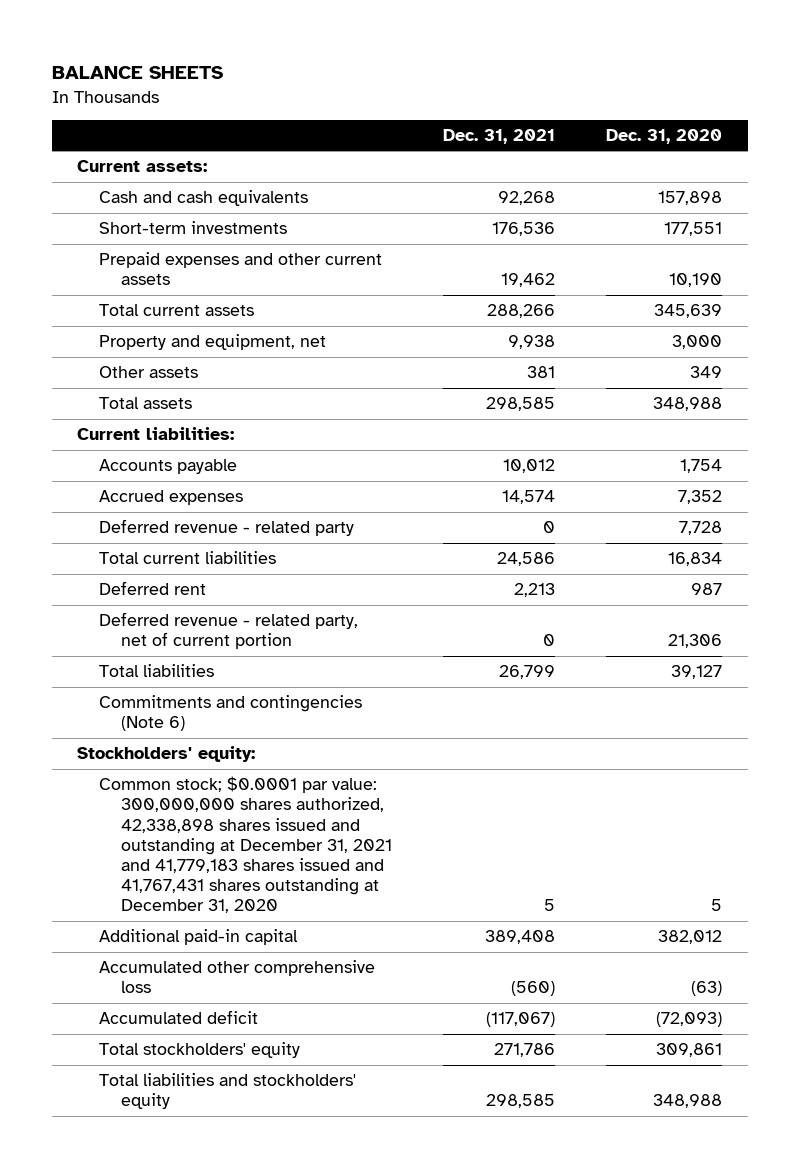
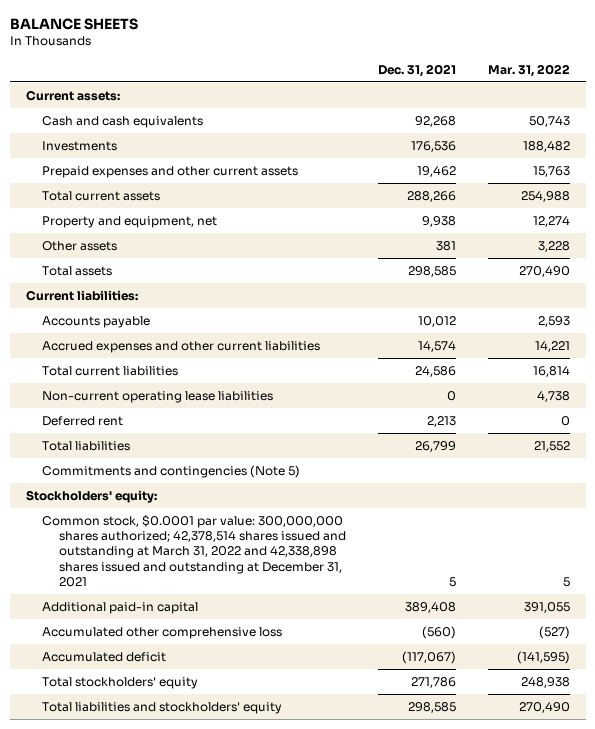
- | Dec. 31, 2021 | Dec. 31, 2020
+ | Dec. 31, 2021 | Mar. 31, 2022
- Short-term investments | 176,536 | 177,551
+ Investments | 176,536 | 188,482
- Accrued expenses | 14,574 | 7,352
- Deferred revenue - related party | 0 | 7,728
+ Accrued expenses and other current liabilities | 14,574 | 14,221
+ Non-current operating lease liabilities | 0 | 4,738
- Deferred revenue - related party, net of current portion | 0 | 21,306
- Commitments and contingencies (Note 6)
+ Commitments and contingencies (Note 5)
- Common stock; $0.0001 par value: 300,000,000 shares authorized, 42,338,898 shares issued and outstanding at December 31, 2021 and 41,779,183 shares issued and 41,767,431 shares outstanding at December 31, 2020 | 5 | 5
+ Common stock, $0.0001 par value: 300,000,000 shares authorized; 42,378,514 shares issued and outstanding at March 31, 2022 and 42,338,898 shares issued and outstanding at December 31, 2021 | 5 | 5

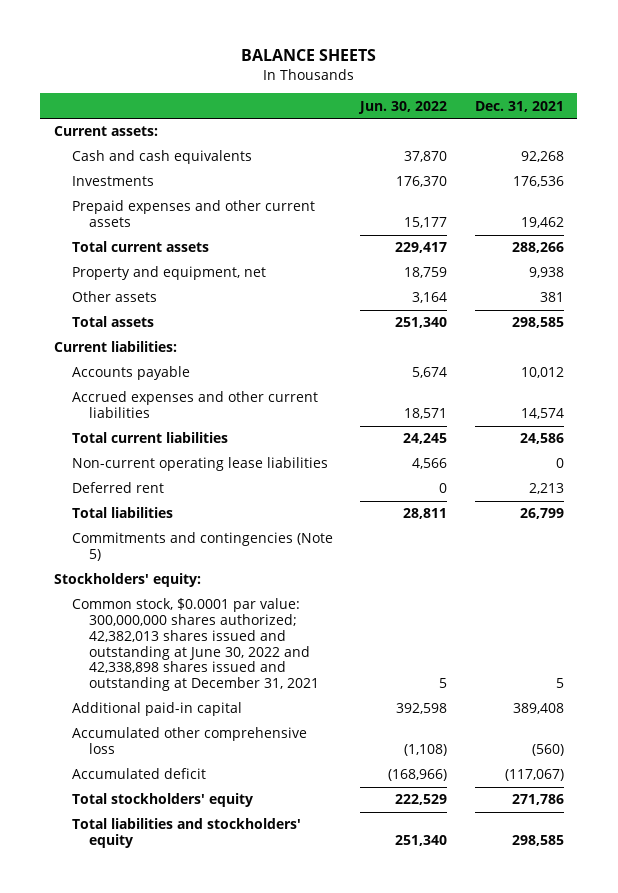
- | Dec. 31, 2021 | Mar. 31, 2022
+ | Jun. 30, 2022 | Dec. 31, 2021
- Common stock, $0.0001 par value: 300,000,000 shares authorized; 42,378,514 shares issued and outstanding at March 31, 2022 and 42,338,898 shares issued and outstanding at December 31, 2021 | 5 | 5
+ Common stock, $0.0001 par value: 300,000,000 shares authorized; 42,382,013 shares issued and outstanding at June 30, 2022 and 42,338,898 shares issued and outstanding at December 31, 2021 | 5 | 5

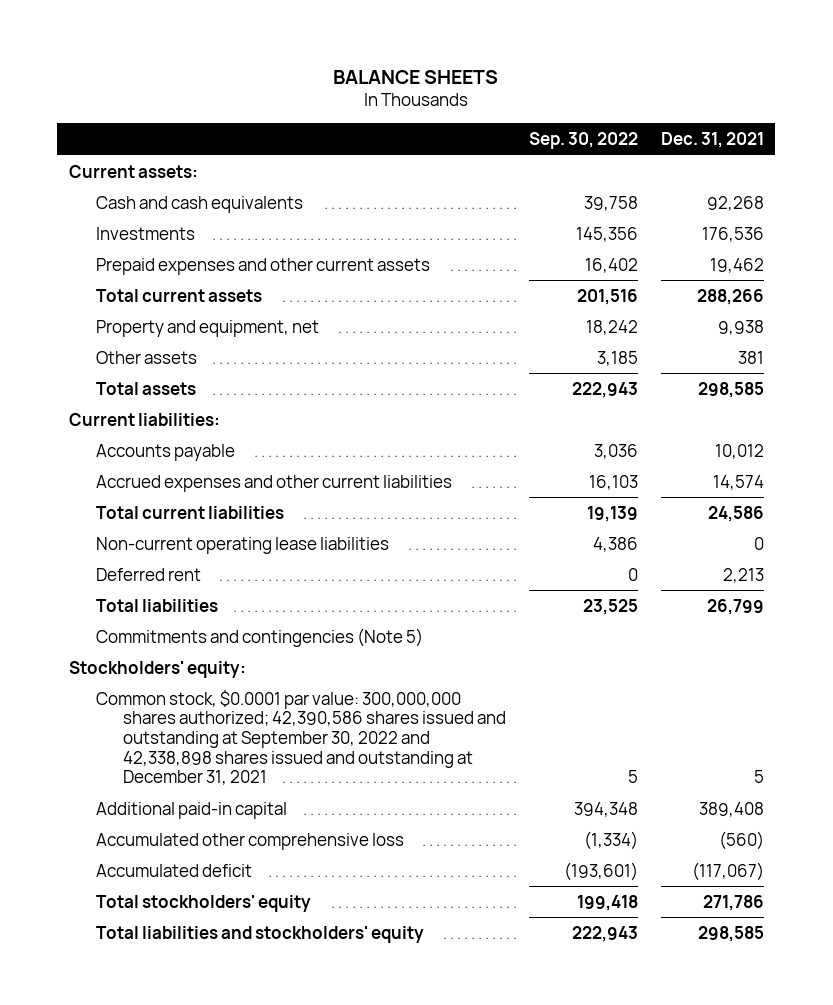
- | Jun. 30, 2022 | Dec. 31, 2021
+ | Sep. 30, 2022 | Dec. 31, 2021
- Common stock, $0.0001 par value: 300,000,000 shares authorized; 42,382,013 shares issued and outstanding at June 30, 2022 and 42,338,898 shares issued and outstanding at December 31, 2021 | 5 | 5
+ Common stock, $0.0001 par value: 300,000,000 shares authorized; 42,390,586 shares issued and outstanding at September 30, 2022 and 42,338,898 shares issued and outstanding at December 31, 2021 | 5 | 5

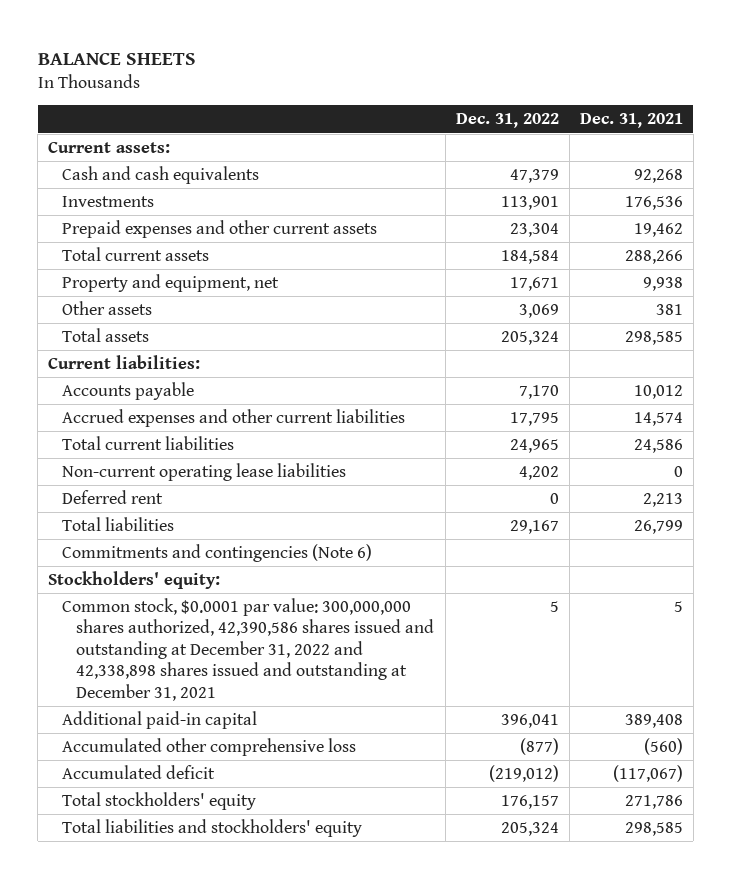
- | Sep. 30, 2022 | Dec. 31, 2021
+ | Dec. 31, 2022 | Dec. 31, 2021
- Commitments and contingencies (Note 5)
+ Commitments and contingencies (Note 6)
- Common stock, $0.0001 par value: 300,000,000 shares authorized; 42,390,586 shares issued and outstanding at September 30, 2022 and 42,338,898 shares issued and outstanding at December 31, 2021 | 5 | 5
+ Common stock, $0.0001 par value: 300,000,000 shares authorized, 42,390,586 shares issued and outstanding at December 31, 2022 and 42,338,898 shares issued and outstanding at December 31, 2021 | 5 | 5

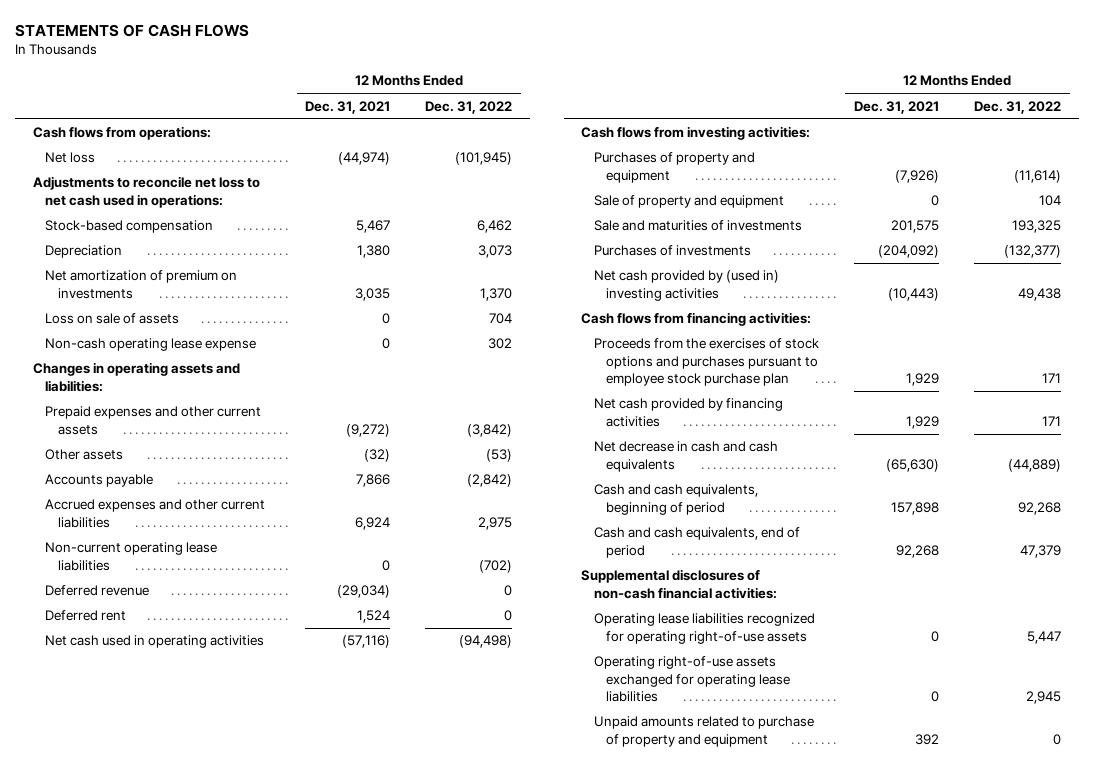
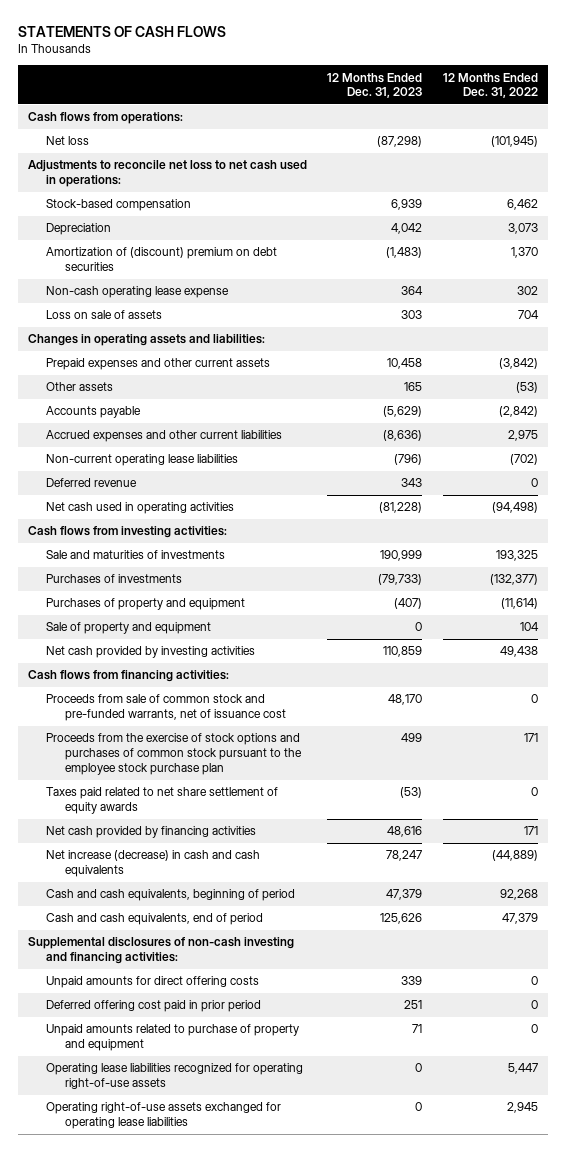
- | 12 Months Ended Dec. 31, 2021 | 12 Months Ended Dec. 31, 2022
+ | 12 Months Ended Dec. 31, 2023 | 12 Months Ended Dec. 31, 2022
- Net amortization of premium on investments | 3,035 | 1,370
+ Amortization of (discount) premium on debt securities | (1,483) | 1,370
moved down: Loss on sale of assets | 303 | 704
- Deferred rent | 1,524 | 0
- Net cash provided by (used in) investing activities | (10,443) | 49,438
moved down: Purchases of property and equipment | (407) | (11,614)
moved down: Sale of property and equipment | 0 | 104
+ Net cash provided by investing activities | 110,859 | 49,438
- Proceeds from the exercises of stock options and purchases pursuant to employee stock purchase plan | 1,929 | 171
+ Proceeds from sale of common stock and pre-funded warrants, net of issuance cost | 48,170 | 0
+ Proceeds from the exercise of stock options and purchases of common stock pursuant to the employee stock purchase plan | 499 | 171
+ Taxes paid related to net share settlement of equity awards | (53) | 0
- Net decrease in cash and cash equivalents | (65,630) | (44,889)
+ Net increase (decrease) in cash and cash equivalents | 78,247 | (44,889)
- Supplemental disclosures of non-cash financial activities:
+ Supplemental disclosures of non-cash investing and financing activities:
+ Unpaid amounts for direct offering costs | 339 | 0
+ Deferred offering cost paid in prior period | 251 | 0
moved up: Unpaid amounts related to purchase of property and equipment | 71 | 0

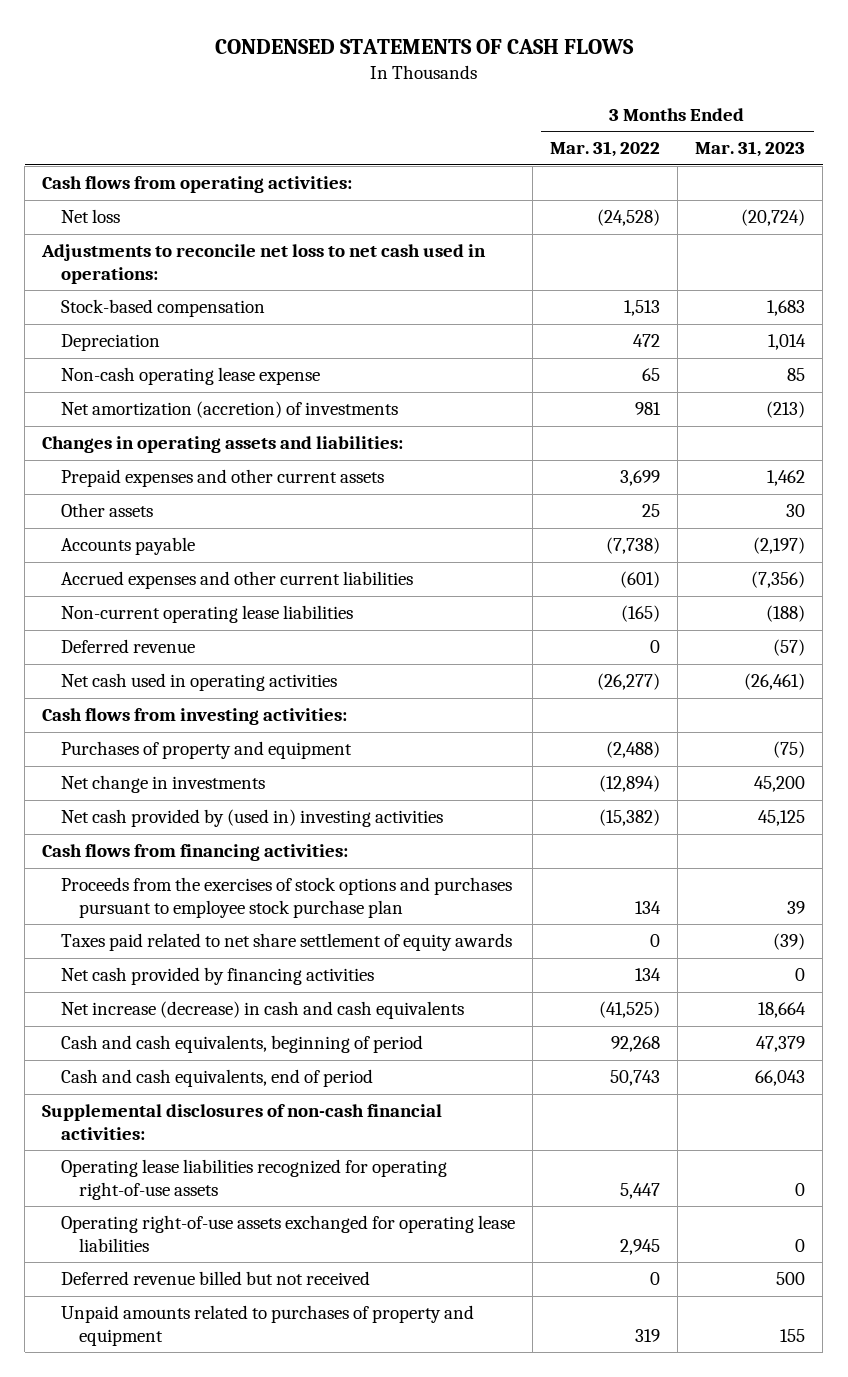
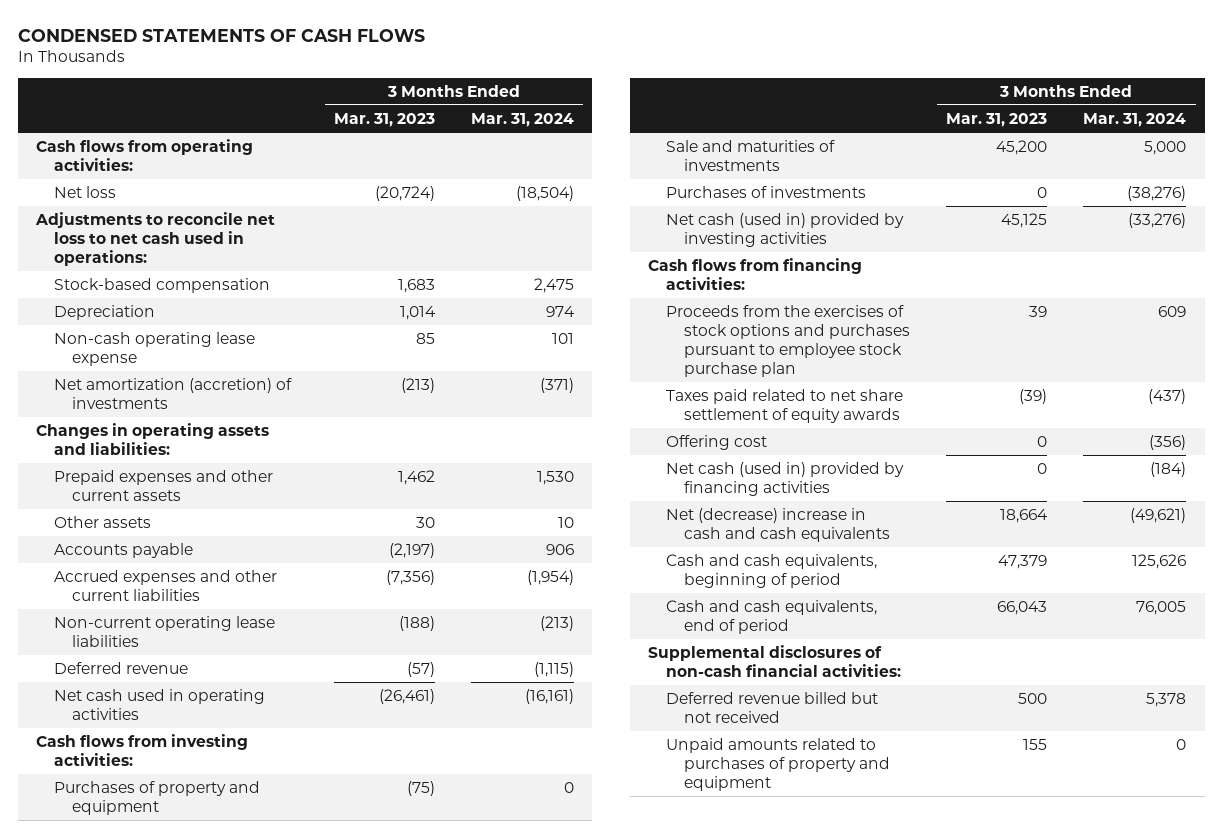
- | 3 Months Ended Mar. 31, 2022 | 3 Months Ended Mar. 31, 2023
+ | 3 Months Ended Mar. 31, 2023 | 3 Months Ended Mar. 31, 2024
- Net change in investments | (12,894) | 45,200
- Net cash provided by (used in) investing activities | (15,382) | 45,125
+ Sale and maturities of investments | 45,200 | 5,000
+ Purchases of investments | 0 | (38,276)
+ Net cash (used in) provided by investing activities | 45,125 | (33,276)
- Net cash provided by financing activities | 134 | 0
- Net increase (decrease) in cash and cash equivalents | (41,525) | 18,664
+ Offering cost | 0 | (356)
+ Net cash (used in) provided by financing activities | 0 | (184)
+ Net (decrease) increase in cash and cash equivalents | 18,664 | (49,621)
- Operating lease liabilities recognized for operating right-of-use assets | 5,447 | 0
- Operating right-of-use assets exchanged for operating lease liabilities | 2,945 | 0

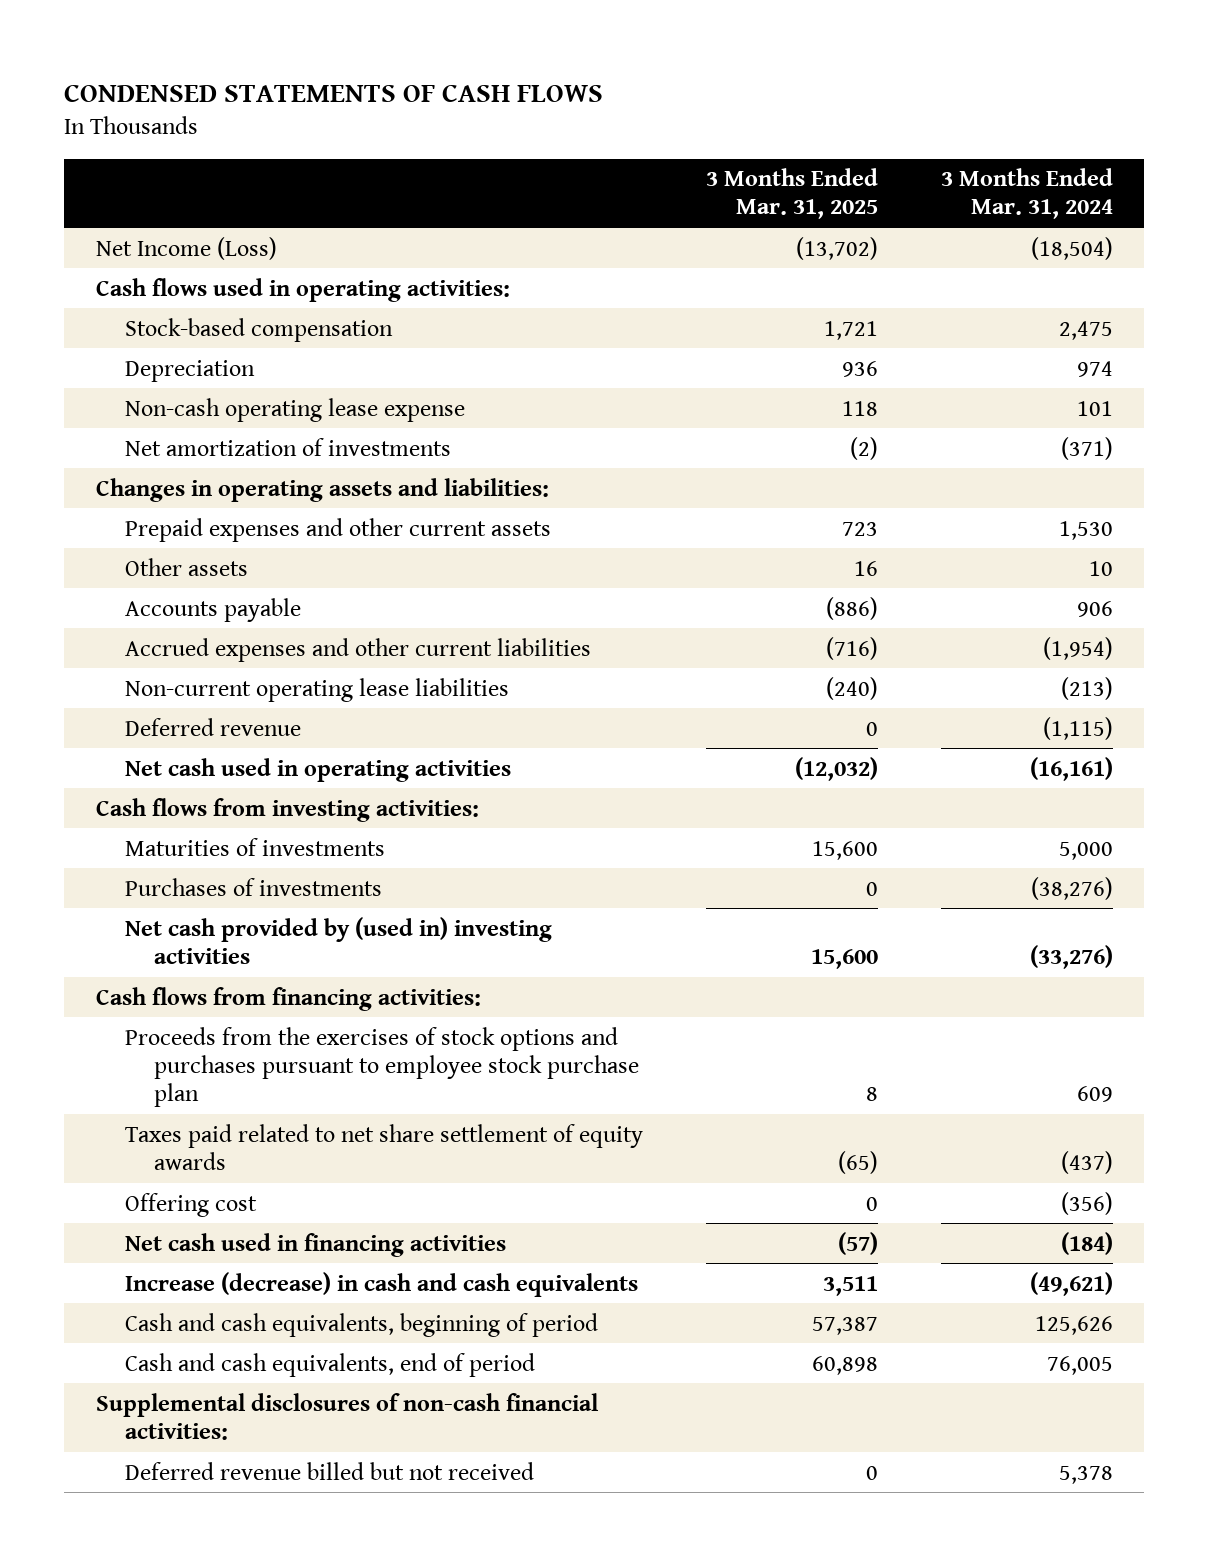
- | 3 Months Ended Mar. 31, 2023 | 3 Months Ended Mar. 31, 2024
+ | 3 Months Ended Mar. 31, 2025 | 3 Months Ended Mar. 31, 2024
- Cash flows from operating activities:
- Net loss | (20,724) | (18,504)
- Adjustments to reconcile net loss to net cash used in operations:
+ Net Income (Loss) | (13,702) | (18,504)
+ Cash flows used in operating activities:
- Net amortization (accretion) of investments | (213) | (371)
+ Net amortization of investments | (2) | (371)
- Purchases of property and equipment | (75) | 0
- Sale and maturities of investments | 45,200 | 5,000
+ Maturities of investments | 15,600 | 5,000
- Net cash (used in) provided by investing activities | 45,125 | (33,276)
+ Net cash provided by (used in) investing activities | 15,600 | (33,276)
- Net cash (used in) provided by financing activities | 0 | (184)
- Net (decrease) increase in cash and cash equivalents | 18,664 | (49,621)
+ Net cash used in financing activities | (57) | (184)
+ Increase (decrease) in cash and cash equivalents | 3,511 | (49,621)
- Unpaid amounts related to purchases of property and equipment | 155 | 0

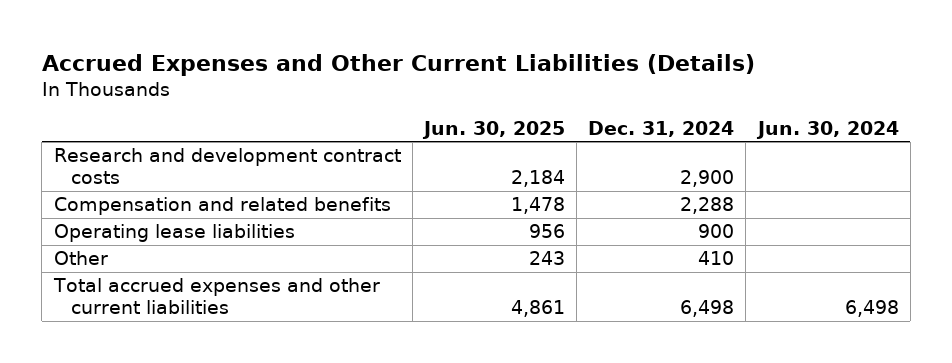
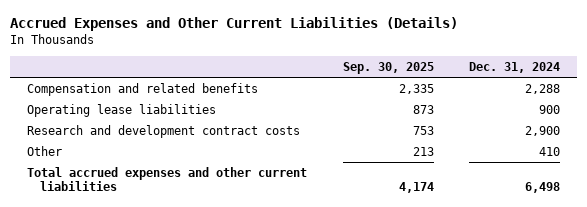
- | Jun. 30, 2025 | Dec. 31, 2024 | Jun. 30, 2024
+ | Sep. 30, 2025 | Dec. 31, 2024
moved down: Research and development contract costs | 753 | 2,900

